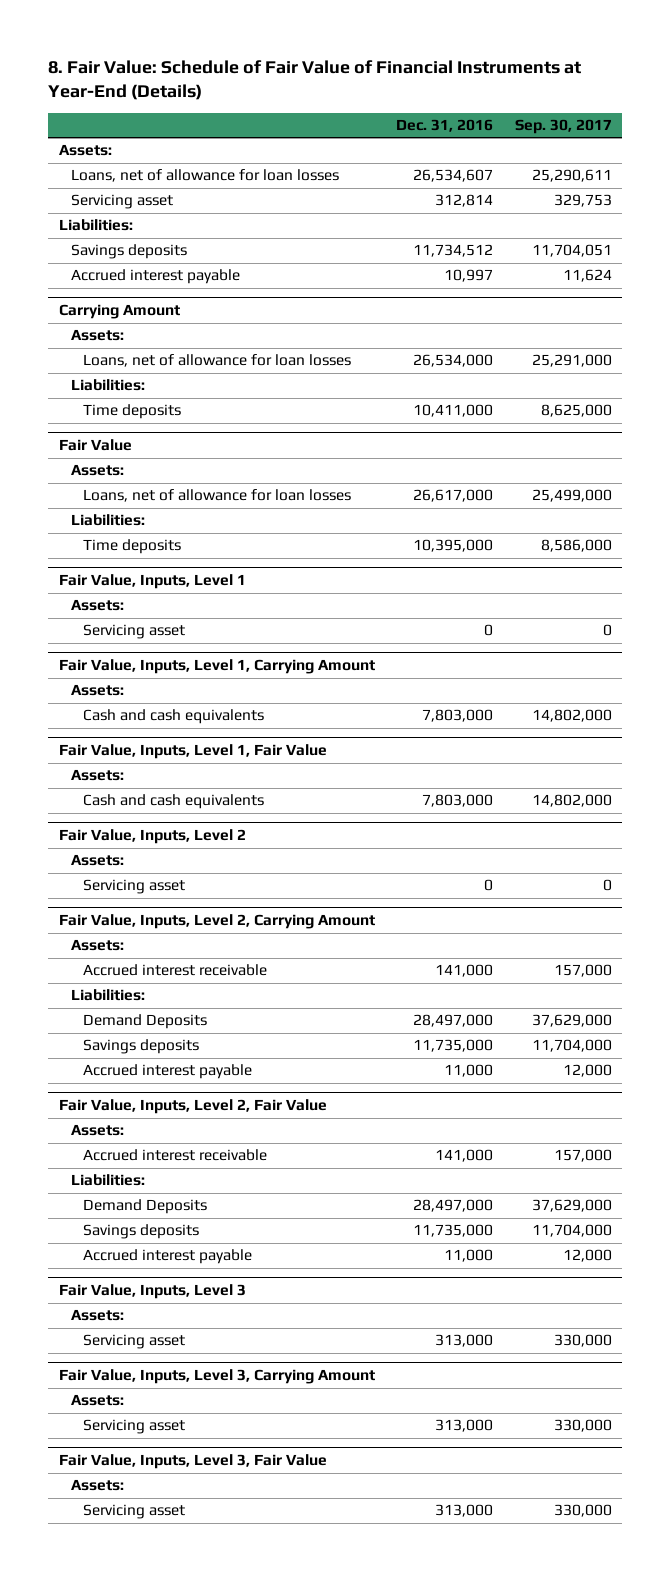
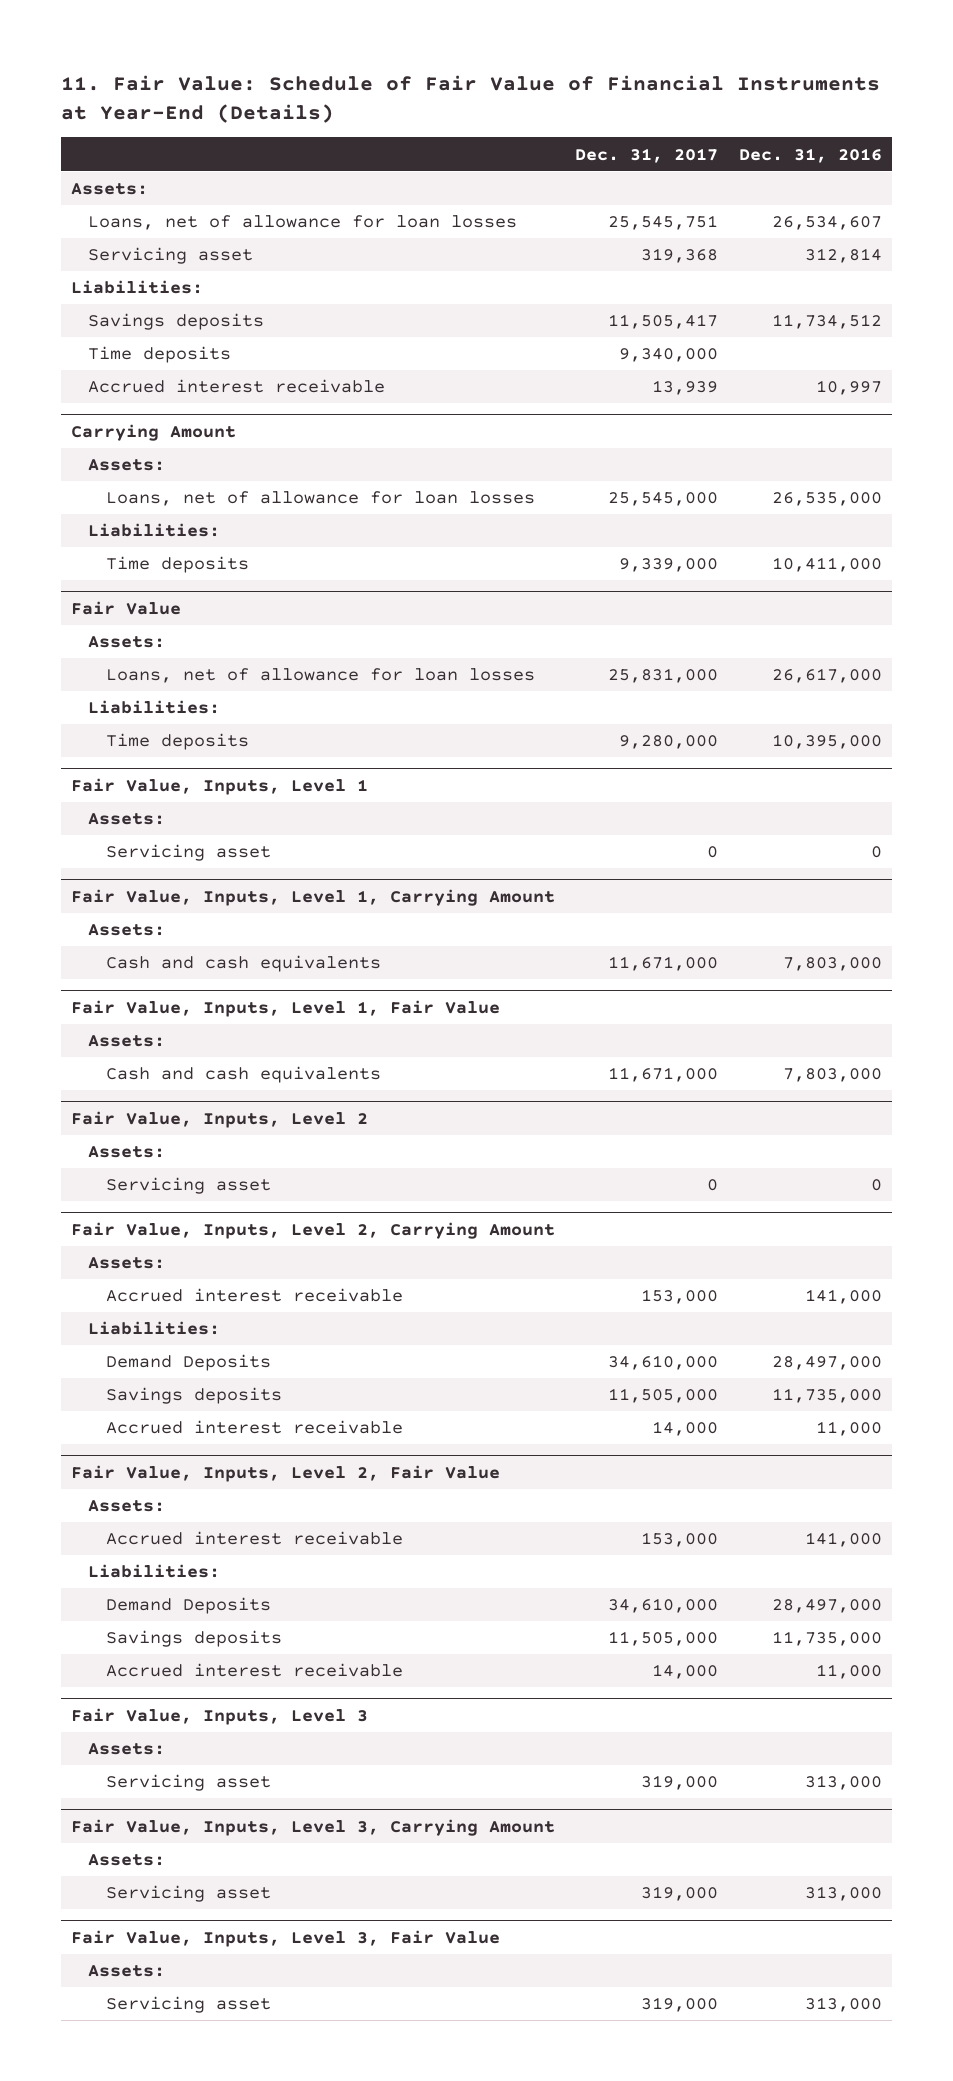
- 8. Fair Value: Schedule of Fair Value of Financial Instruments at Year-End (Details)
+ 11. Fair Value: Schedule of Fair Value of Financial Instruments at Year-End (Details)
- | Dec. 31, 2016 | Sep. 30, 2017
+ | Dec. 31, 2017 | Dec. 31, 2016
- Accrued interest payable | 10,997 | 11,624
+ Time deposits | 9,340,000 |
+ Accrued interest receivable | 13,939 | 10,997
@ Carrying Amount
- Loans, net of allowance for loan losses | 26,534,000 | 25,291,000
+ Loans, net of allowance for loan losses | 25,545,000 | 26,535,000
@ Fair Value, Inputs, Level 2, Carrying Amount
- Accrued interest payable | 11,000 | 12,000
+ Accrued interest receivable | 14,000 | 11,000
@ Fair Value, Inputs, Level 2, Fair Value
- Accrued interest payable | 11,000 | 12,000
+ Accrued interest receivable | 14,000 | 11,000

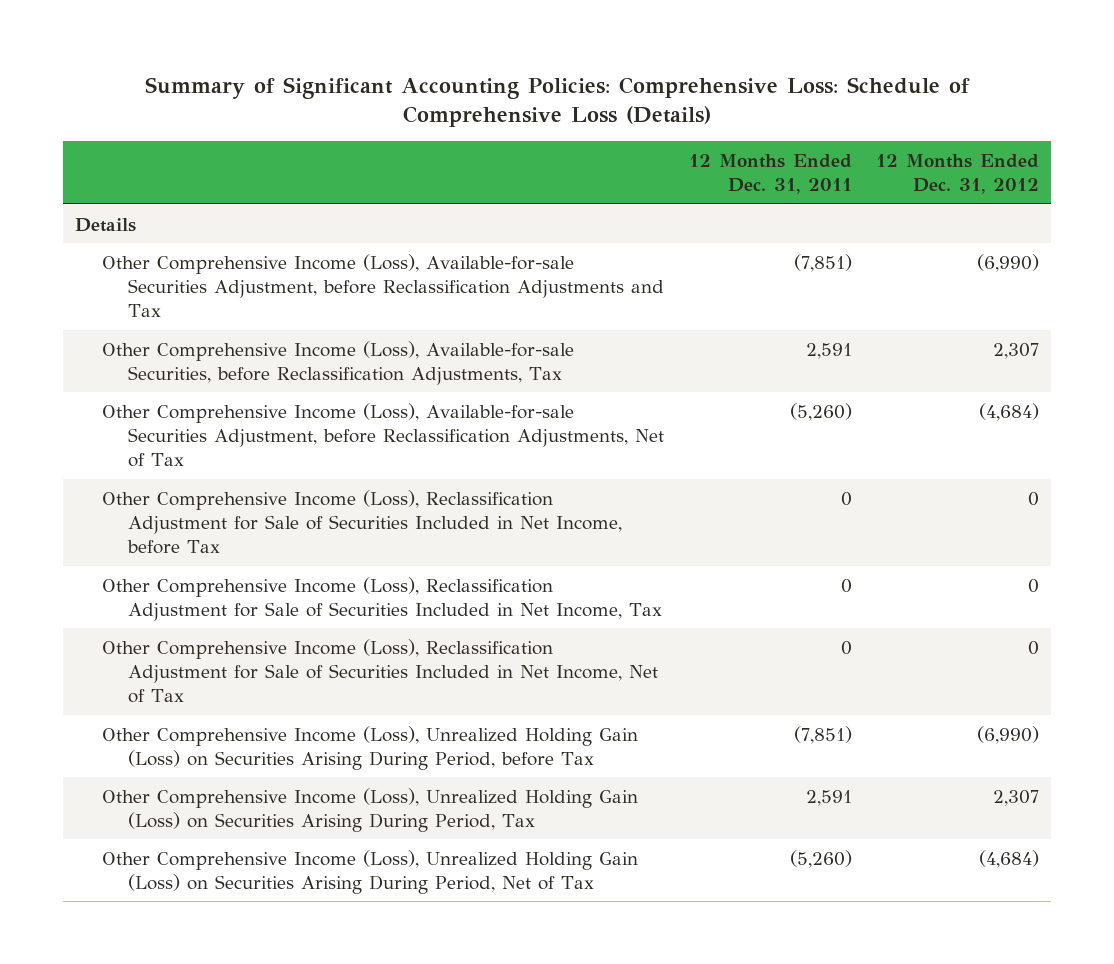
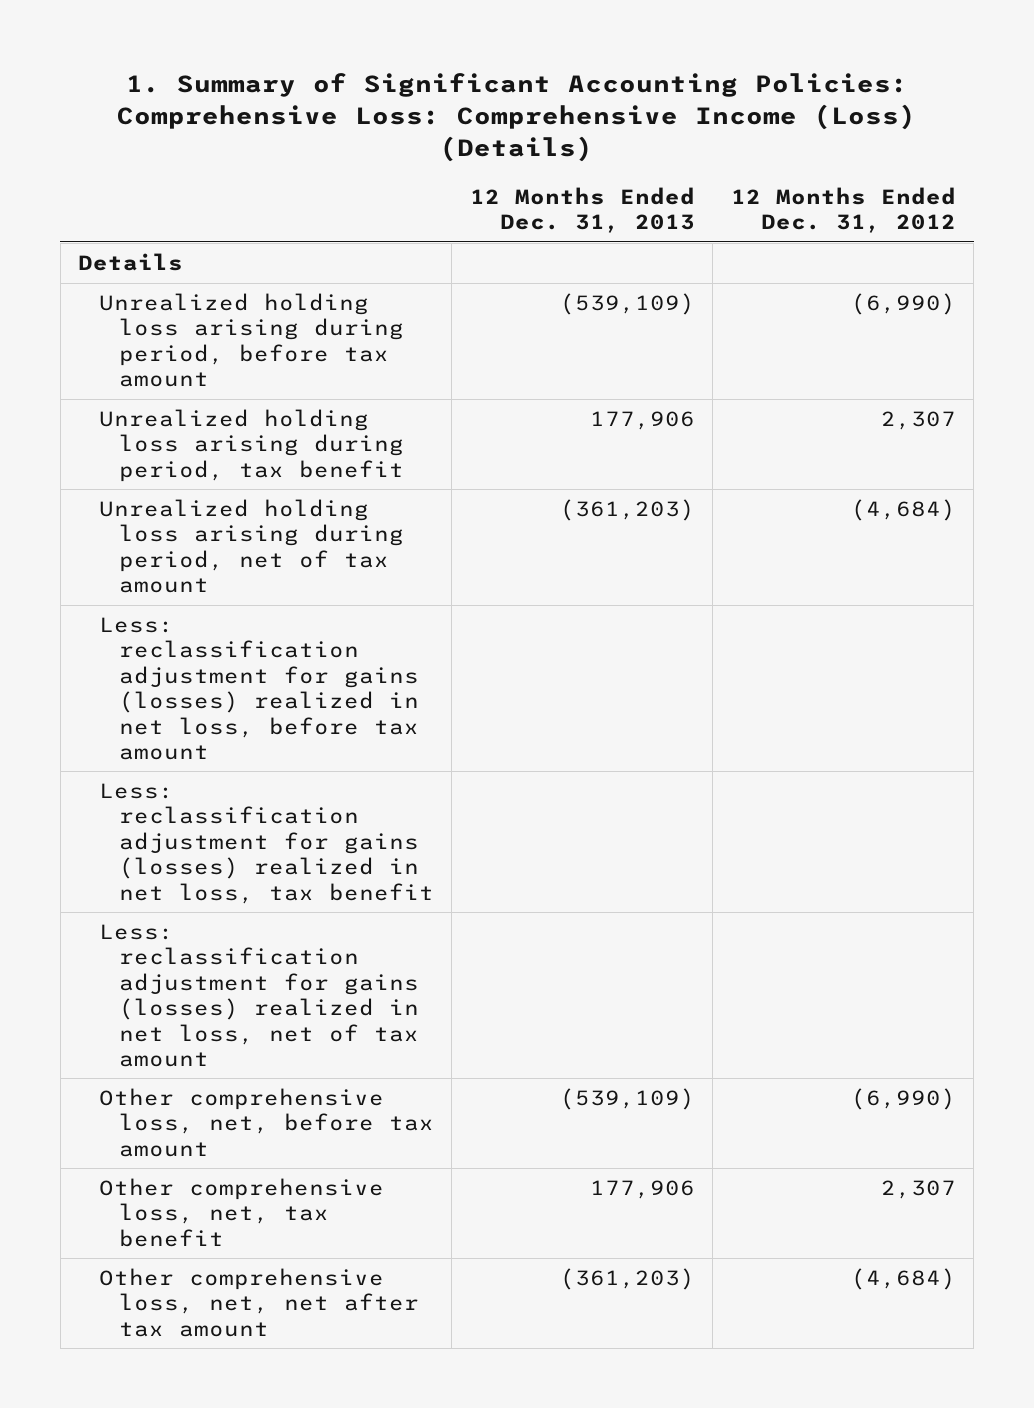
- Summary of Significant Accounting Policies: Comprehensive Loss: Schedule of Comprehensive Loss (Details)
+ 1. Summary of Significant Accounting Policies: Comprehensive Loss: Comprehensive Income (Loss) (Details)
- | 12 Months Ended Dec. 31, 2011 | 12 Months Ended Dec. 31, 2012
+ | 12 Months Ended Dec. 31, 2013 | 12 Months Ended Dec. 31, 2012
- Other Comprehensive Income (Loss), Available-for-sale Securities Adjustment, before Reclassification Adjustments and Tax | (7,851) | (6,990)
- Other Comprehensive Income (Loss), Available-for-sale Securities, before Reclassification Adjustments, Tax | 2,591 | 2,307
- Other Comprehensive Income (Loss), Available-for-sale Securities Adjustment, before Reclassification Adjustments, Net of Tax | (5,260) | (4,684)
- Other Comprehensive Income (Loss), Reclassification Adjustment for Sale of Securities Included in Net Income, before Tax | 0 | 0
- Other Comprehensive Income (Loss), Reclassification Adjustment for Sale of Securities Included in Net Income, Tax | 0 | 0
- Other Comprehensive Income (Loss), Reclassification Adjustment for Sale of Securities Included in Net Income, Net of Tax | 0 | 0
- Other Comprehensive Income (Loss), Unrealized Holding Gain (Loss) on Securities Arising During Period, before Tax | (7,851) | (6,990)
- Other Comprehensive Income (Loss), Unrealized Holding Gain (Loss) on Securities Arising During Period, Tax | 2,591 | 2,307
- Other Comprehensive Income (Loss), Unrealized Holding Gain (Loss) on Securities Arising During Period, Net of Tax | (5,260) | (4,684)
+ Unrealized holding loss arising during period, before tax amount | (539,109) | (6,990)
+ Unrealized holding loss arising during period, tax benefit | 177,906 | 2,307
+ Unrealized holding loss arising during period, net of tax amount | (361,203) | (4,684)
+ Less: reclassification adjustment for gains (losses) realized in net loss, before tax amount
+ Less: reclassification adjustment for gains (losses) realized in net loss, tax benefit
+ Less: reclassification adjustment for gains (losses) realized in net loss, net of tax amount
+ Other comprehensive loss, net, before tax amount | (539,109) | (6,990)
+ Other comprehensive loss, net, tax benefit | 177,906 | 2,307
+ Other comprehensive loss, net, net after tax amount | (361,203) | (4,684)

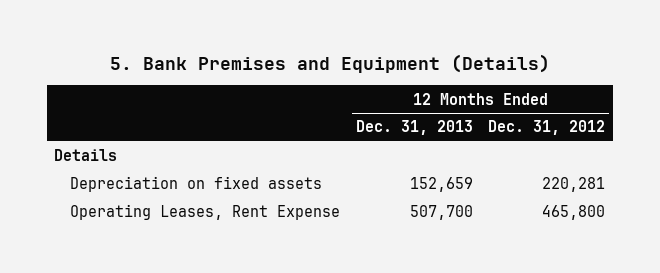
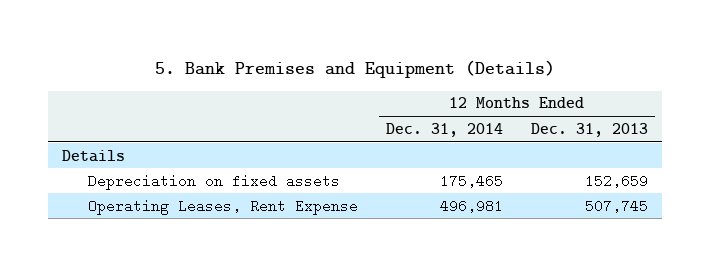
- | 12 Months Ended Dec. 31, 2013 | 12 Months Ended Dec. 31, 2012
+ | 12 Months Ended Dec. 31, 2014 | 12 Months Ended Dec. 31, 2013
- Operating Leases, Rent Expense | 507,700 | 465,800
+ Operating Leases, Rent Expense | 496,981 | 507,745

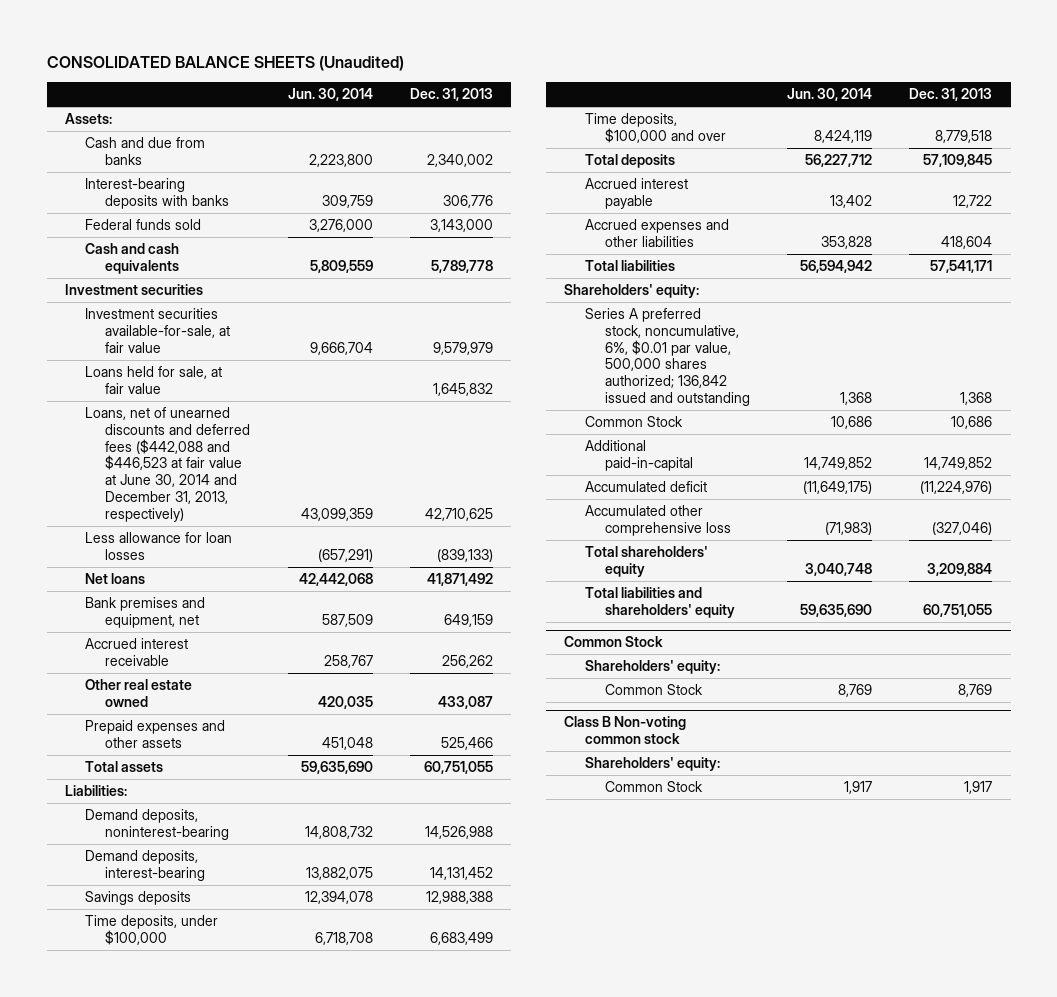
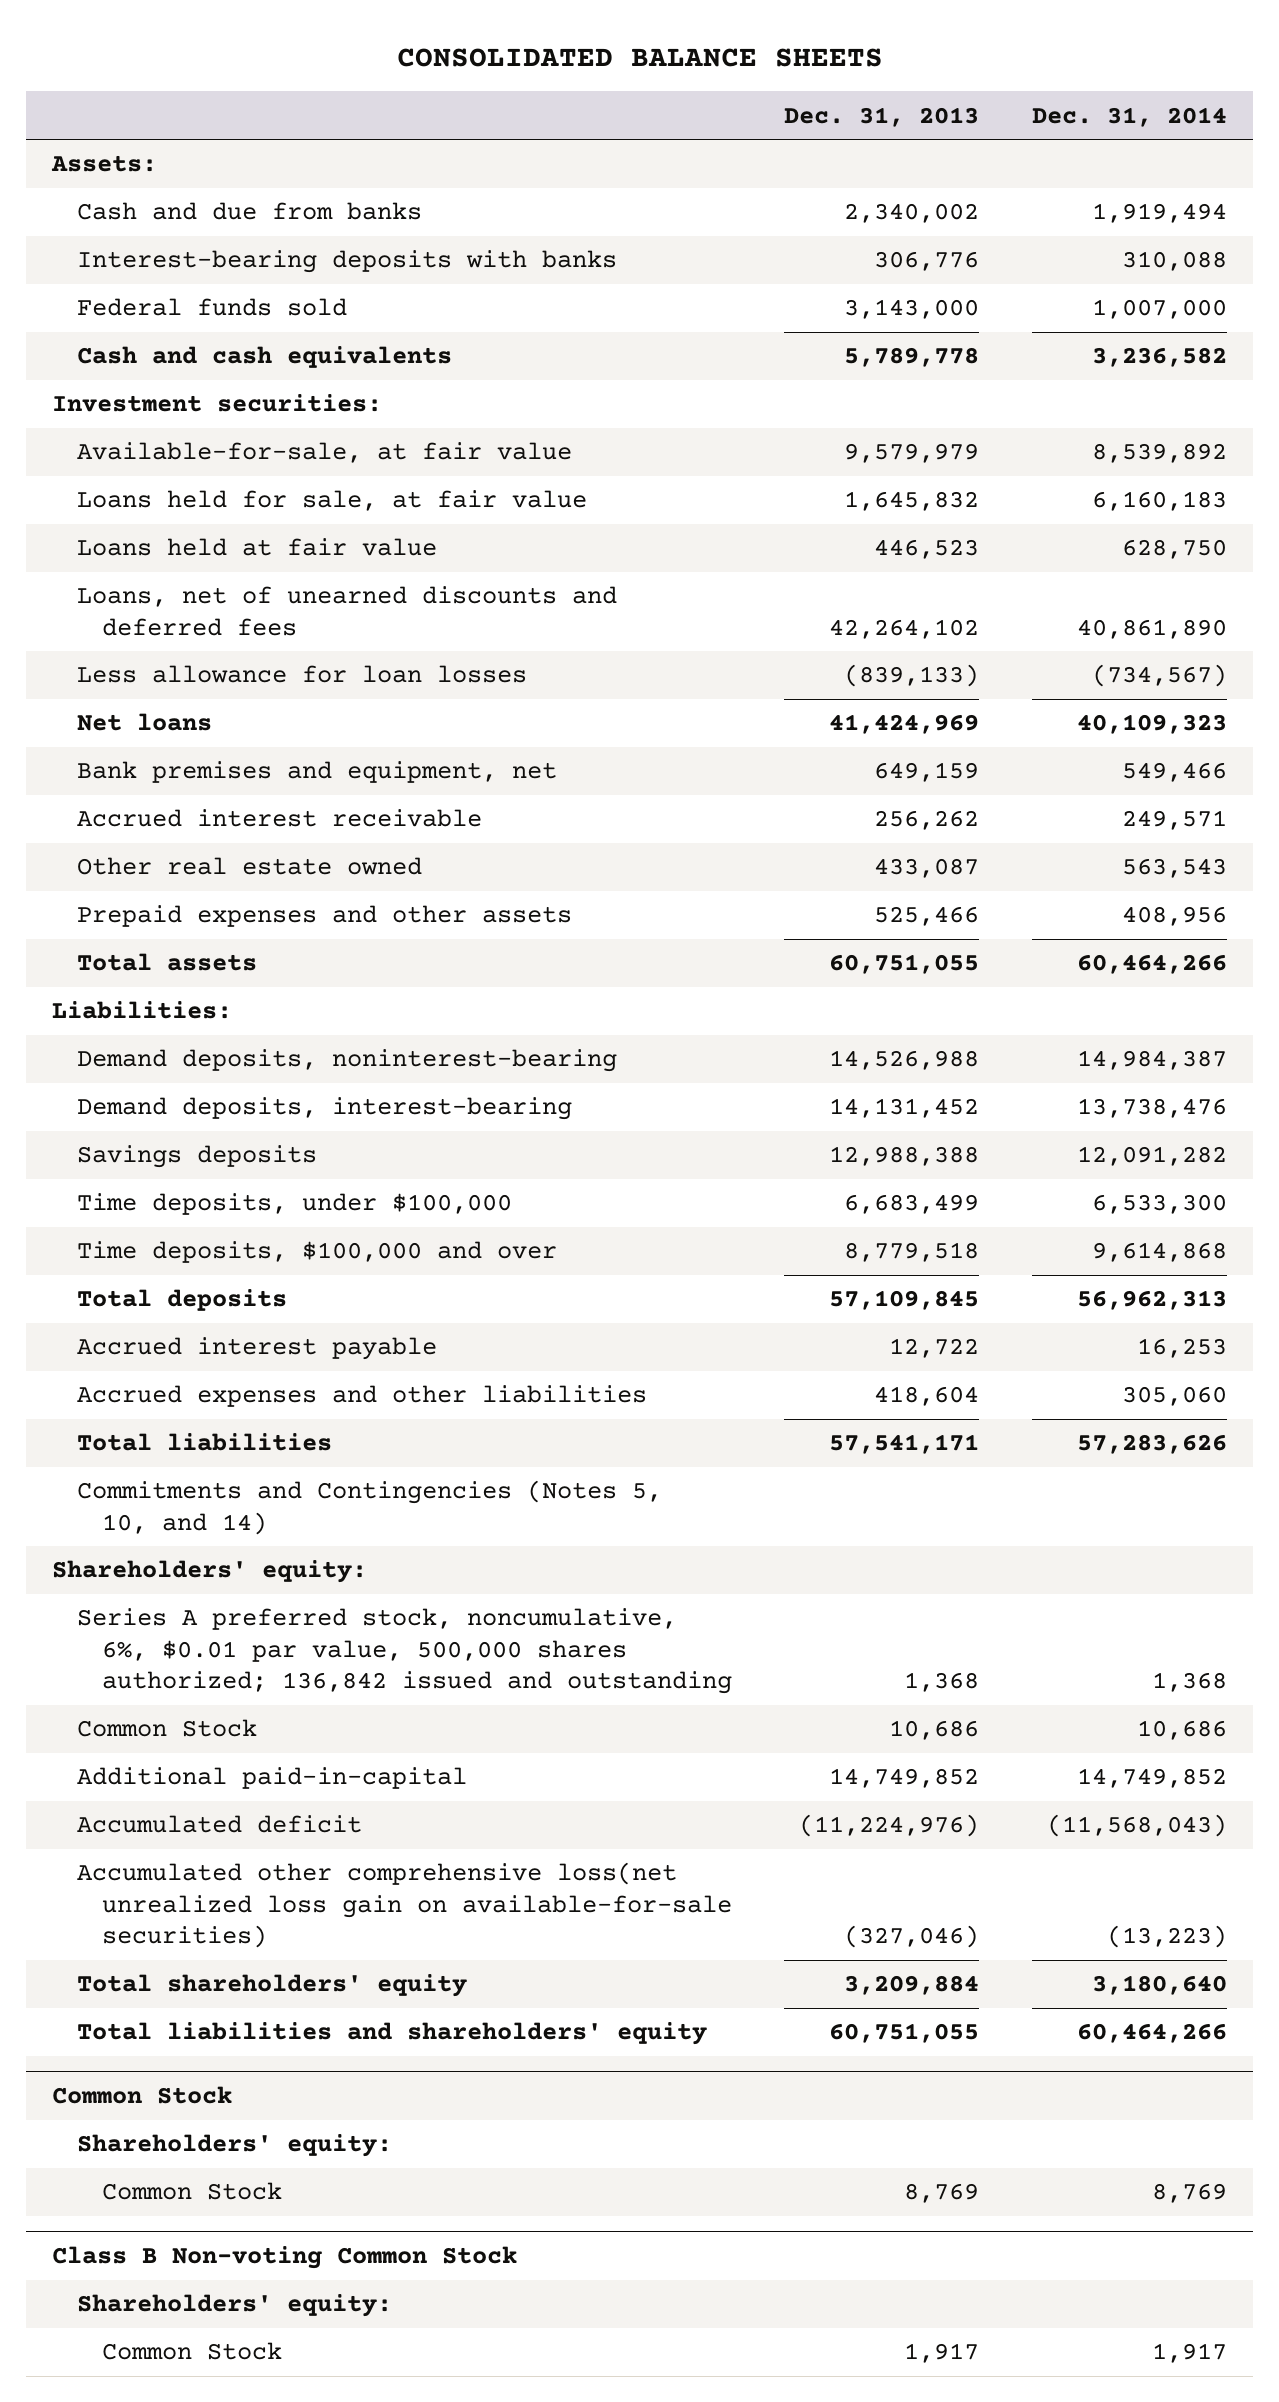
- CONSOLIDATED BALANCE SHEETS (Unaudited)
+ CONSOLIDATED BALANCE SHEETS
- | Jun. 30, 2014 | Dec. 31, 2013
+ | Dec. 31, 2013 | Dec. 31, 2014
- Investment securities
- Investment securities available-for-sale, at fair value | 9,666,704 | 9,579,979
+ Investment securities:
+ Available-for-sale, at fair value | 9,579,979 | 8,539,892
- Loans, net of unearned discounts and deferred fees ($442,088 and $446,523 at fair value at June 30, 2014 and December 31, 2013, respectively) | 43,099,359 | 42,710,625
+ Loans held at fair value | 446,523 | 628,750
+ Loans, net of unearned discounts and deferred fees | 42,264,102 | 40,861,890
- Net loans | 42,442,068 | 41,871,492
+ Net loans | 41,424,969 | 40,109,323
+ Commitments and Contingencies (Notes 5, 10, and 14)
- Accumulated other comprehensive loss | (71,983) | (327,046)
+ Accumulated other comprehensive loss(net unrealized loss gain on available-for-sale securities) | (327,046) | (13,223)
- Class B Non-voting common stock
+ Class B Non-voting Common Stock

